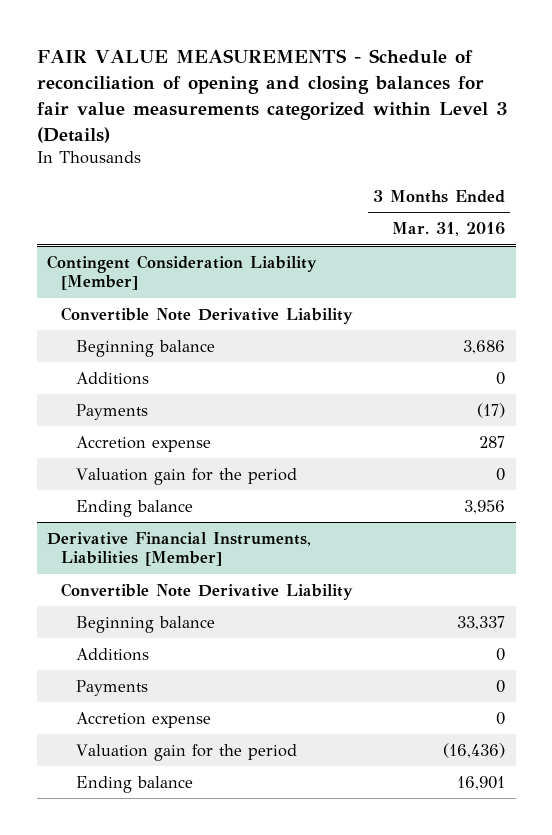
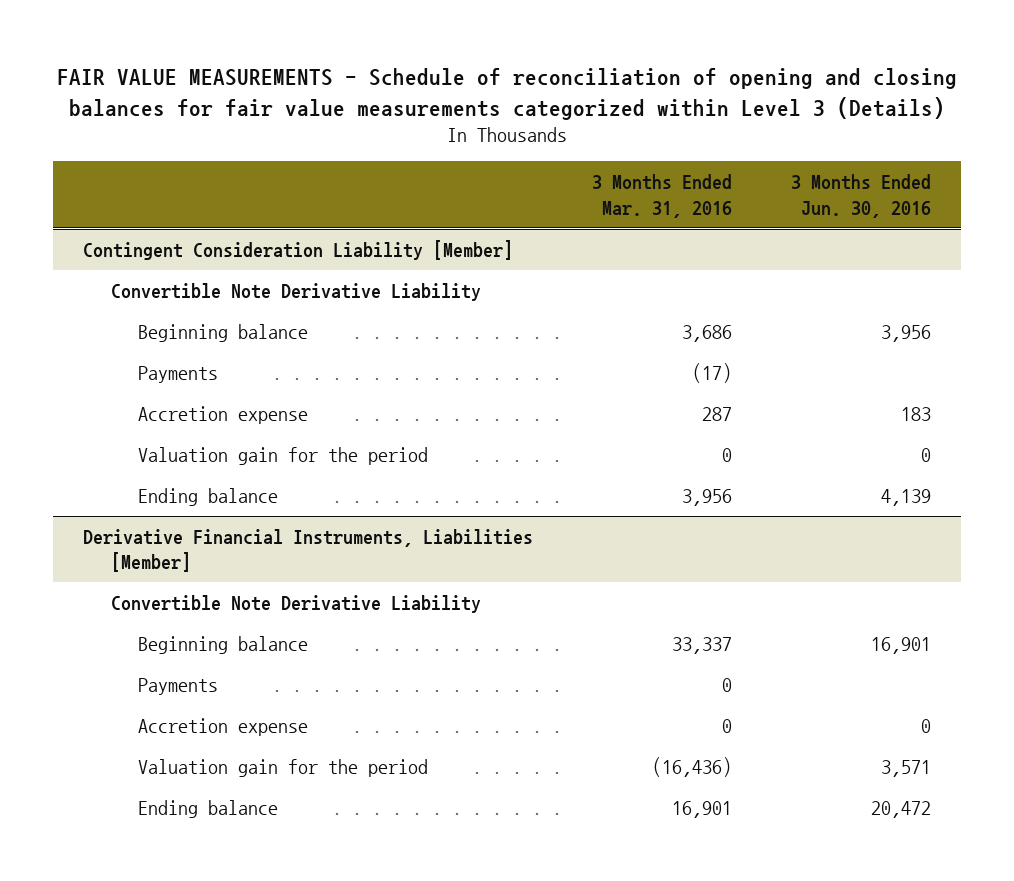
- | 3 Months Ended Mar. 31, 2016
+ | 3 Months Ended Mar. 31, 2016 | 3 Months Ended Jun. 30, 2016
@ Contingent Consideration Liability [Member]
- Additions | 0
@ Derivative Financial Instruments, Liabilities [Member]
- Additions | 0

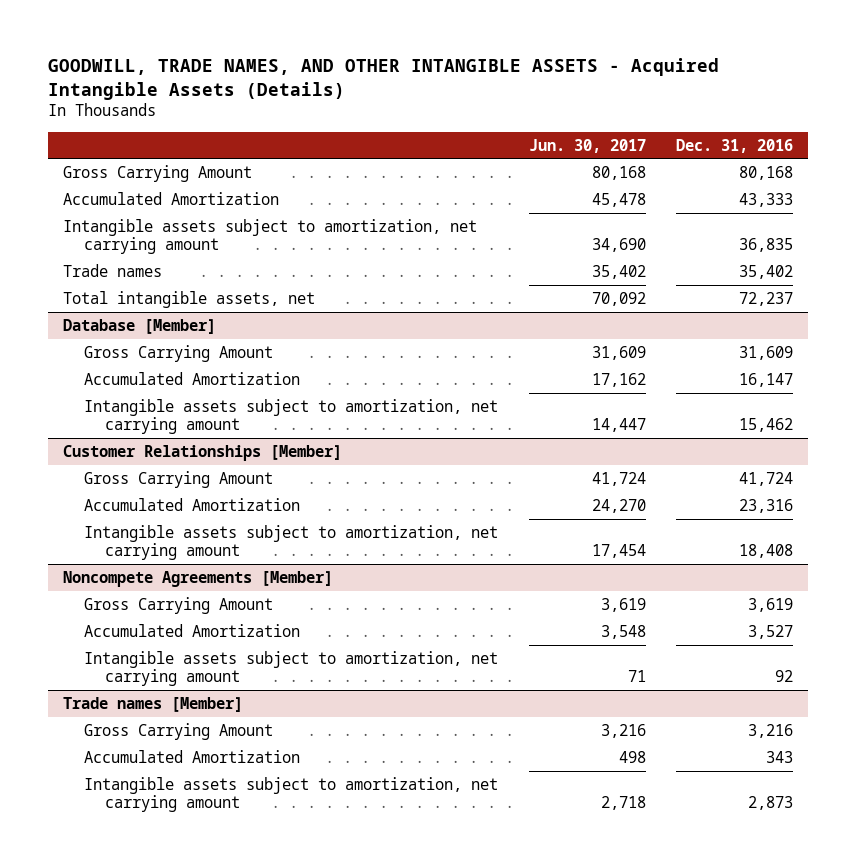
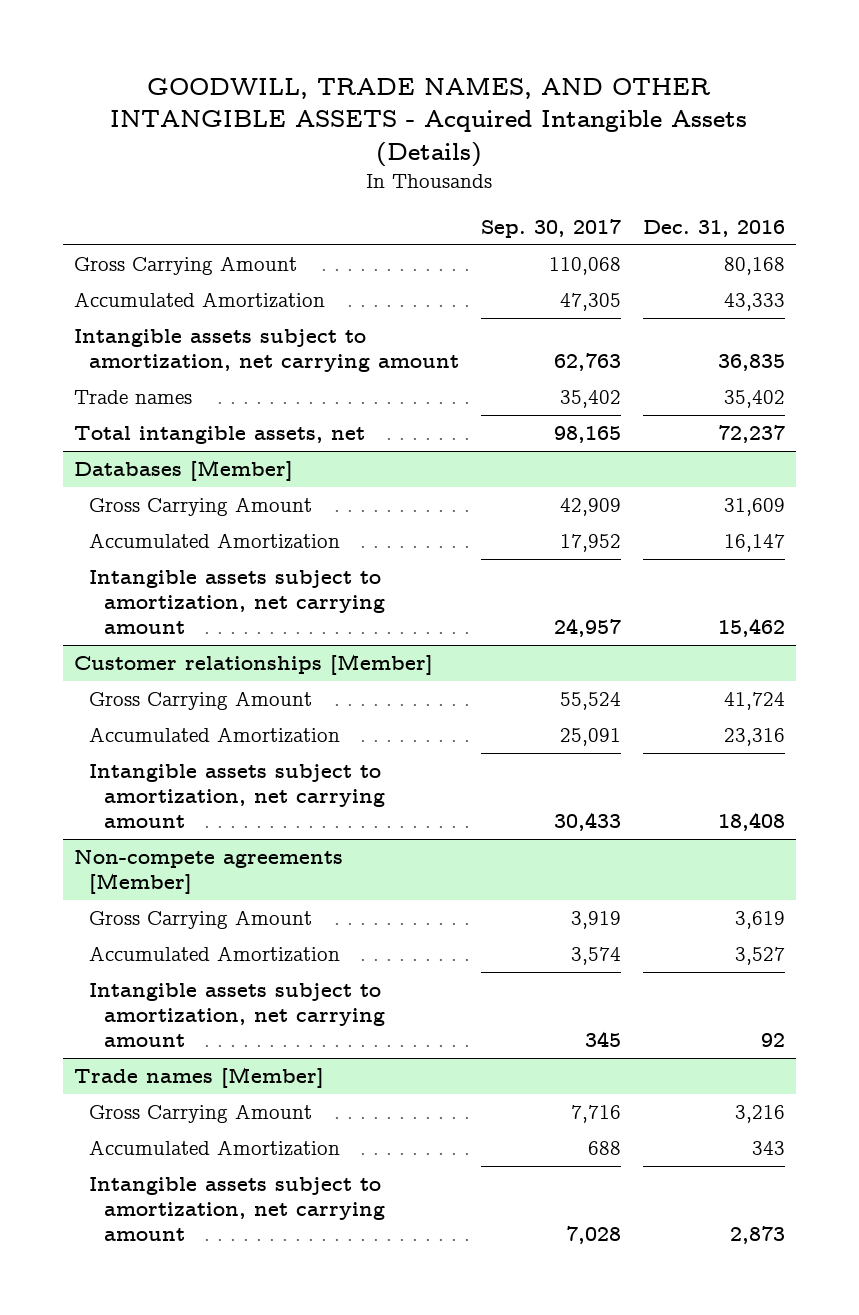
- | Jun. 30, 2017 | Dec. 31, 2016
+ | Sep. 30, 2017 | Dec. 31, 2016
- Database [Member]
+ Databases [Member]
- Customer Relationships [Member]
+ Customer relationships [Member]
- Noncompete Agreements [Member]
+ Non-compete agreements [Member]

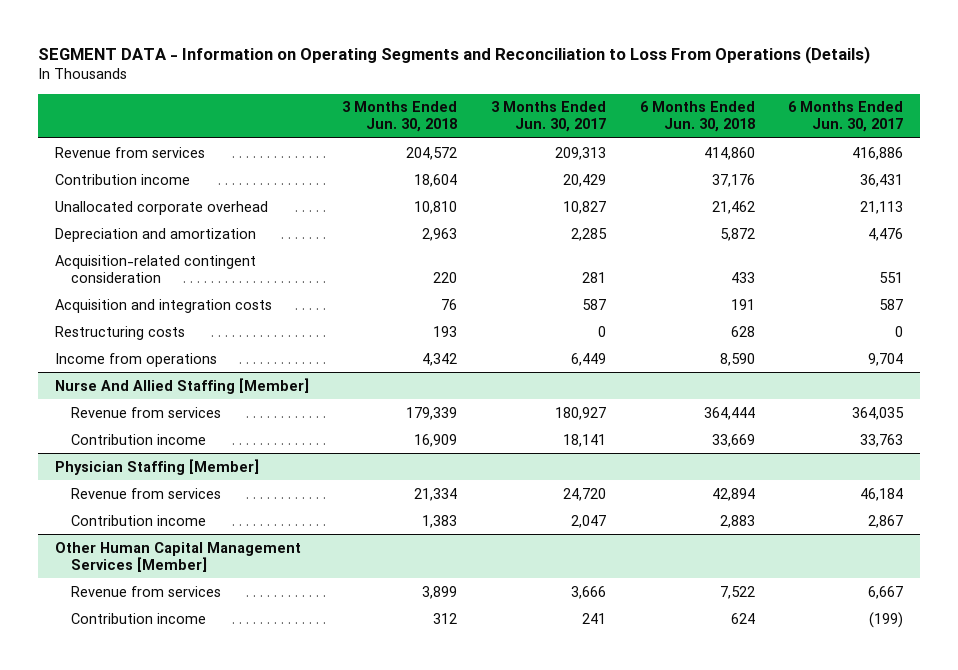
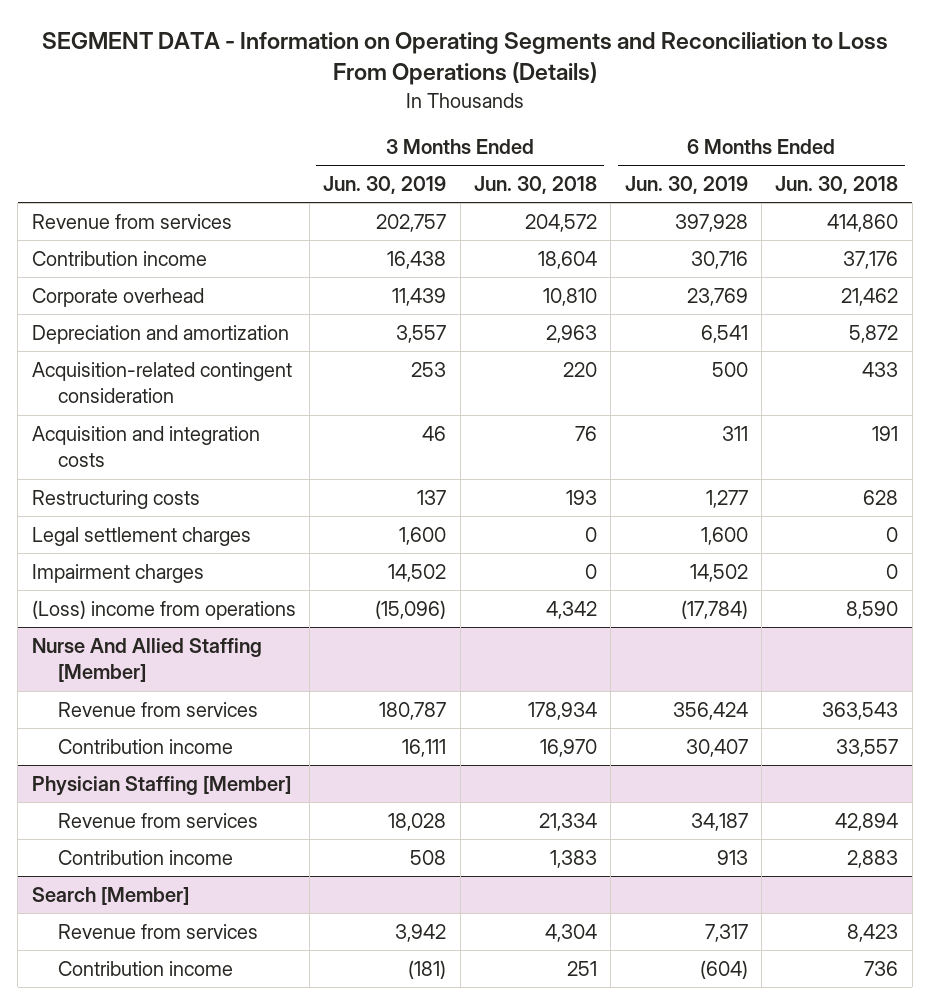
- | 3 Months Ended Jun. 30, 2018 | 3 Months Ended Jun. 30, 2017 | 6 Months Ended Jun. 30, 2018 | 6 Months Ended Jun. 30, 2017
+ | 3 Months Ended Jun. 30, 2019 | 3 Months Ended Jun. 30, 2018 | 6 Months Ended Jun. 30, 2019 | 6 Months Ended Jun. 30, 2018
- Unallocated corporate overhead | 10,810 | 10,827 | 21,462 | 21,113
+ Corporate overhead | 11,439 | 10,810 | 23,769 | 21,462
- Income from operations | 4,342 | 6,449 | 8,590 | 9,704
+ Legal settlement charges | 1,600 | 0 | 1,600 | 0
+ Impairment charges | 14,502 | 0 | 14,502 | 0
+ (Loss) income from operations | (15,096) | 4,342 | (17,784) | 8,590
@ Nurse And Allied Staffing [Member]
- Revenue from services | 179,339 | 180,927 | 364,444 | 364,035
- Contribution income | 16,909 | 18,141 | 33,669 | 33,763
+ Revenue from services | 180,787 | 178,934 | 356,424 | 363,543
+ Contribution income | 16,111 | 16,970 | 30,407 | 33,557
- Other Human Capital Management Services [Member]
- Revenue from services | 3,899 | 3,666 | 7,522 | 6,667
- Contribution income | 312 | 241 | 624 | (199)
+ Search [Member]
+ Revenue from services | 3,942 | 4,304 | 7,317 | 8,423
+ Contribution income | (181) | 251 | (604) | 736

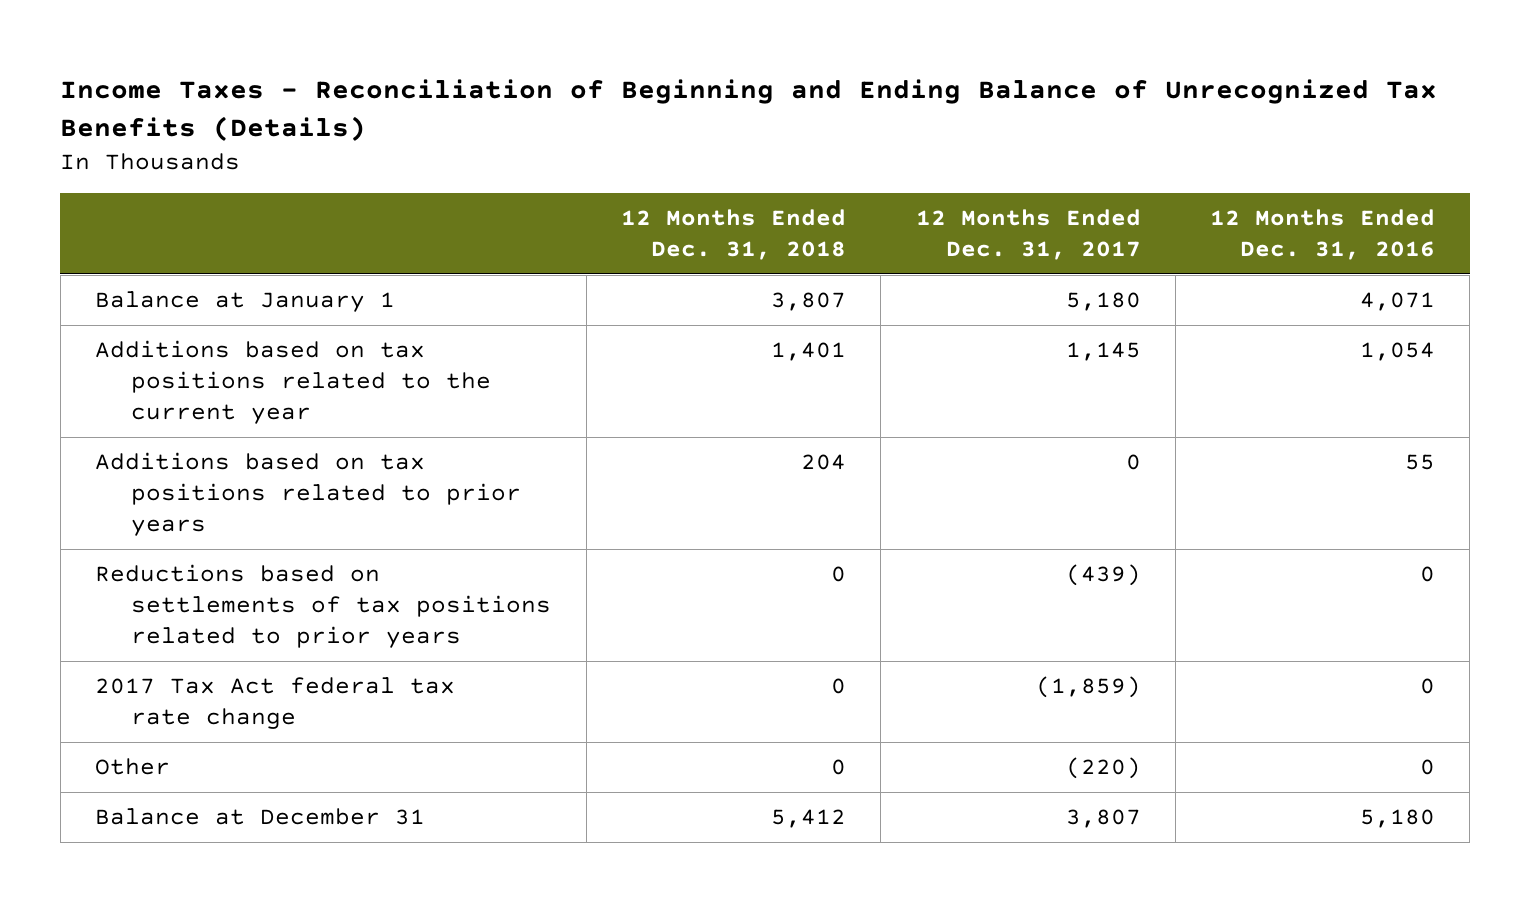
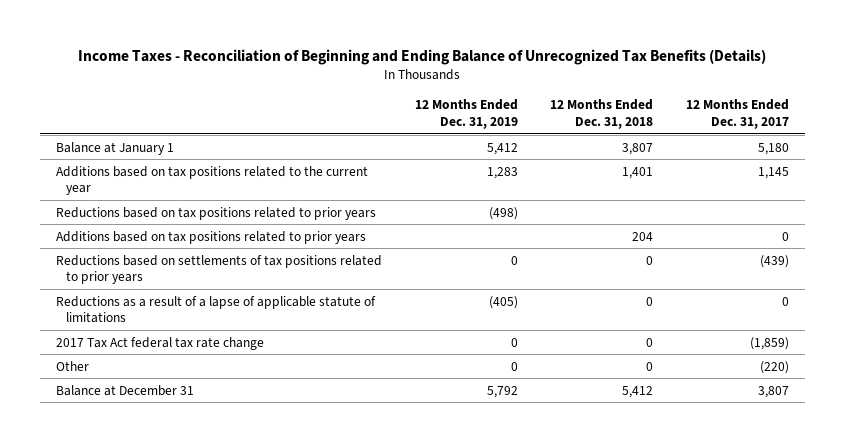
- | 12 Months Ended Dec. 31, 2018 | 12 Months Ended Dec. 31, 2017 | 12 Months Ended Dec. 31, 2016
+ | 12 Months Ended Dec. 31, 2019 | 12 Months Ended Dec. 31, 2018 | 12 Months Ended Dec. 31, 2017
+ Reductions based on tax positions related to prior years | (498) | |
+ Reductions as a result of a lapse of applicable statute of limitations | (405) | 0 | 0

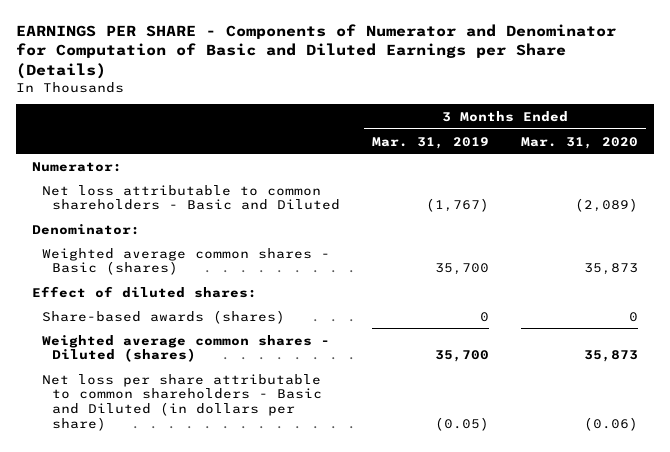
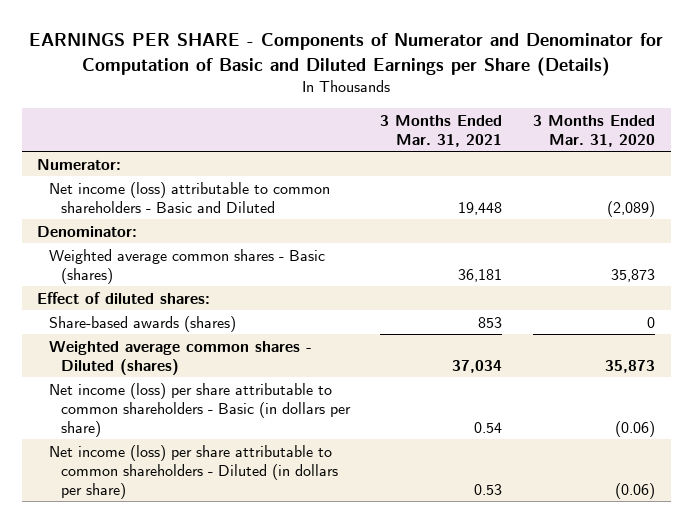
- | 3 Months Ended Mar. 31, 2019 | 3 Months Ended Mar. 31, 2020
+ | 3 Months Ended Mar. 31, 2021 | 3 Months Ended Mar. 31, 2020
- Net loss attributable to common shareholders - Basic and Diluted | (1,767) | (2,089)
+ Net income (loss) attributable to common shareholders - Basic and Diluted | 19,448 | (2,089)
- Net loss per share attributable to common shareholders - Basic and Diluted (in dollars per share) | (0.05) | (0.06)
+ Net income (loss) per share attributable to common shareholders - Basic (in dollars per share) | 0.54 | (0.06)
+ Net income (loss) per share attributable to common shareholders - Diluted (in dollars per share) | 0.53 | (0.06)

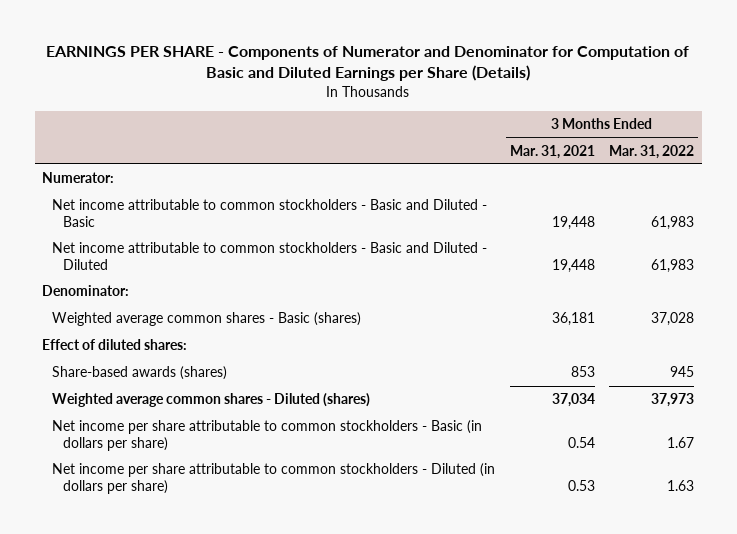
- | 3 Months Ended Mar. 31, 2021 | 3 Months Ended Mar. 31, 2020
+ | 3 Months Ended Mar. 31, 2021 | 3 Months Ended Mar. 31, 2022
- Net income (loss) attributable to common shareholders - Basic and Diluted | 19,448 | (2,089)
+ Net income attributable to common stockholders - Basic and Diluted - Basic | 19,448 | 61,983
+ Net income attributable to common stockholders - Basic and Diluted - Diluted | 19,448 | 61,983
- Net income (loss) per share attributable to common shareholders - Basic (in dollars per share) | 0.54 | (0.06)
- Net income (loss) per share attributable to common shareholders - Diluted (in dollars per share) | 0.53 | (0.06)
+ Net income per share attributable to common stockholders - Basic (in dollars per share) | 0.54 | 1.67
+ Net income per share attributable to common stockholders - Diluted (in dollars per share) | 0.53 | 1.63

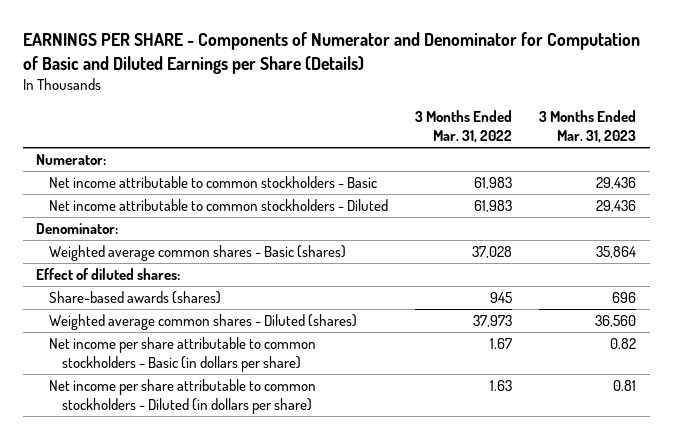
- | 3 Months Ended Mar. 31, 2021 | 3 Months Ended Mar. 31, 2022
+ | 3 Months Ended Mar. 31, 2022 | 3 Months Ended Mar. 31, 2023
- Net income attributable to common stockholders - Basic and Diluted - Basic | 19,448 | 61,983
- Net income attributable to common stockholders - Basic and Diluted - Diluted | 19,448 | 61,983
+ Net income attributable to common stockholders - Basic | 61,983 | 29,436
+ Net income attributable to common stockholders - Diluted | 61,983 | 29,436

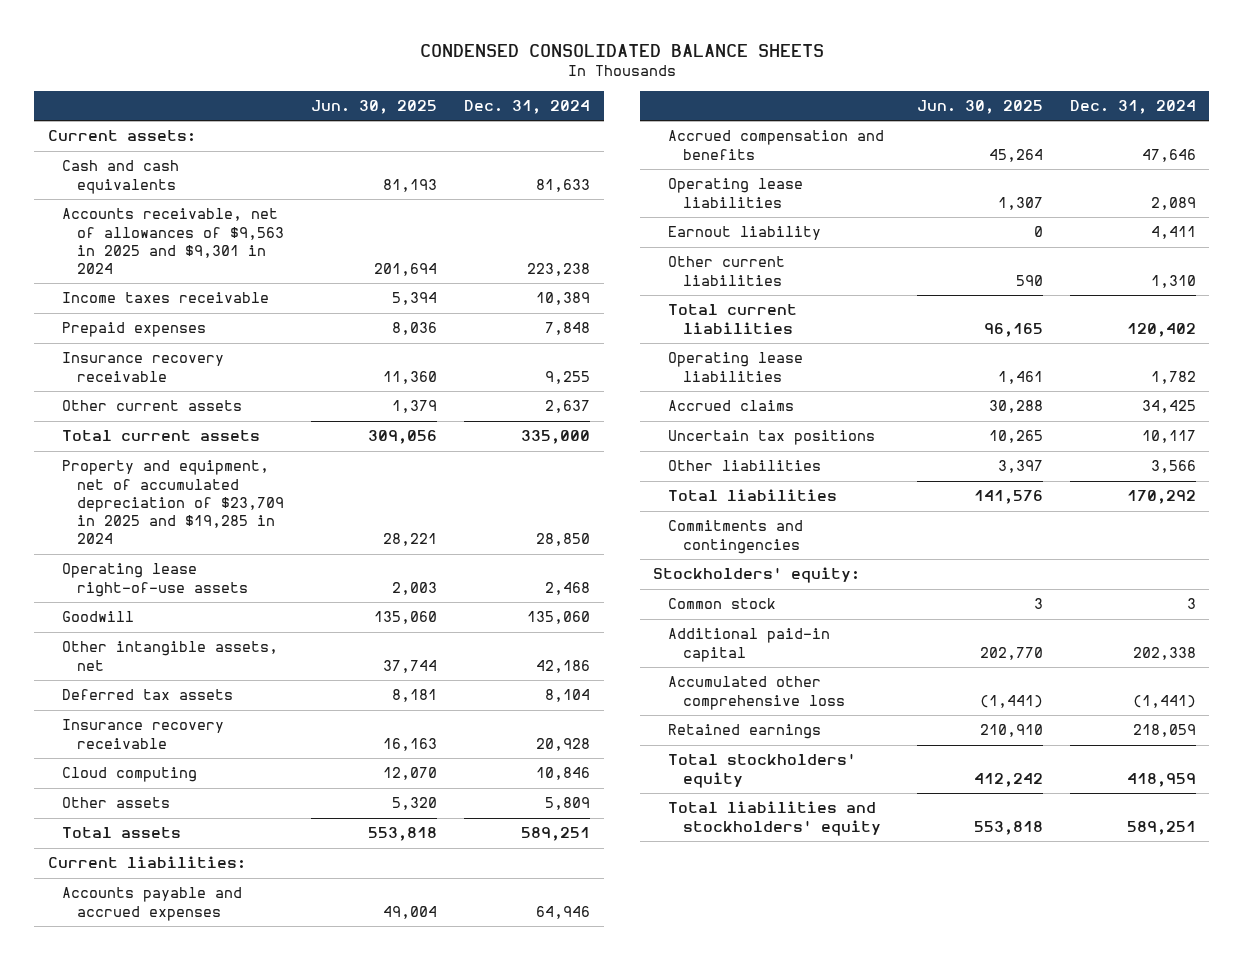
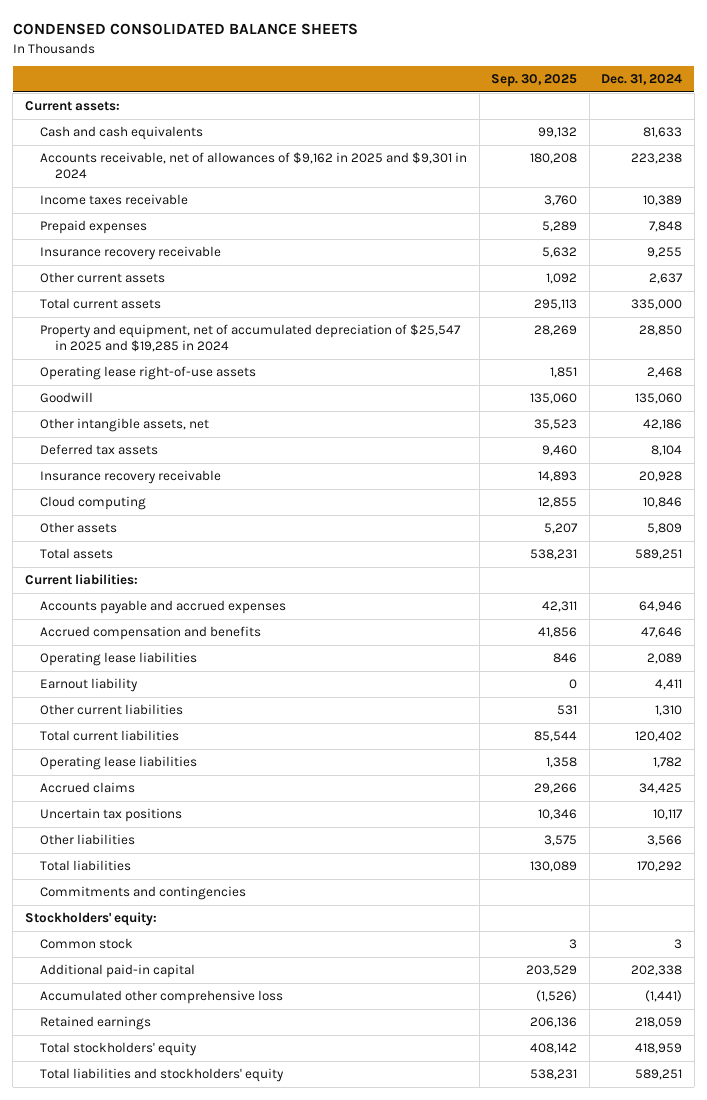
- | Jun. 30, 2025 | Dec. 31, 2024
+ | Sep. 30, 2025 | Dec. 31, 2024
- Accounts receivable, net of allowances of $9,563 in 2025 and $9,301 in 2024 | 201,694 | 223,238
+ Accounts receivable, net of allowances of $9,162 in 2025 and $9,301 in 2024 | 180,208 | 223,238
- Property and equipment, net of accumulated depreciation of $23,709 in 2025 and $19,285 in 2024 | 28,221 | 28,850
+ Property and equipment, net of accumulated depreciation of $25,547 in 2025 and $19,285 in 2024 | 28,269 | 28,850

